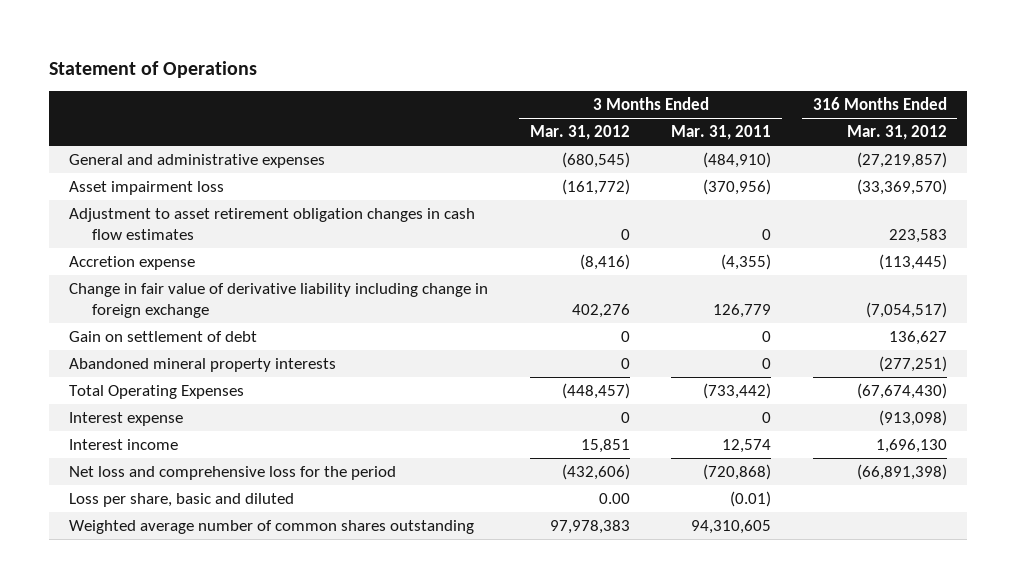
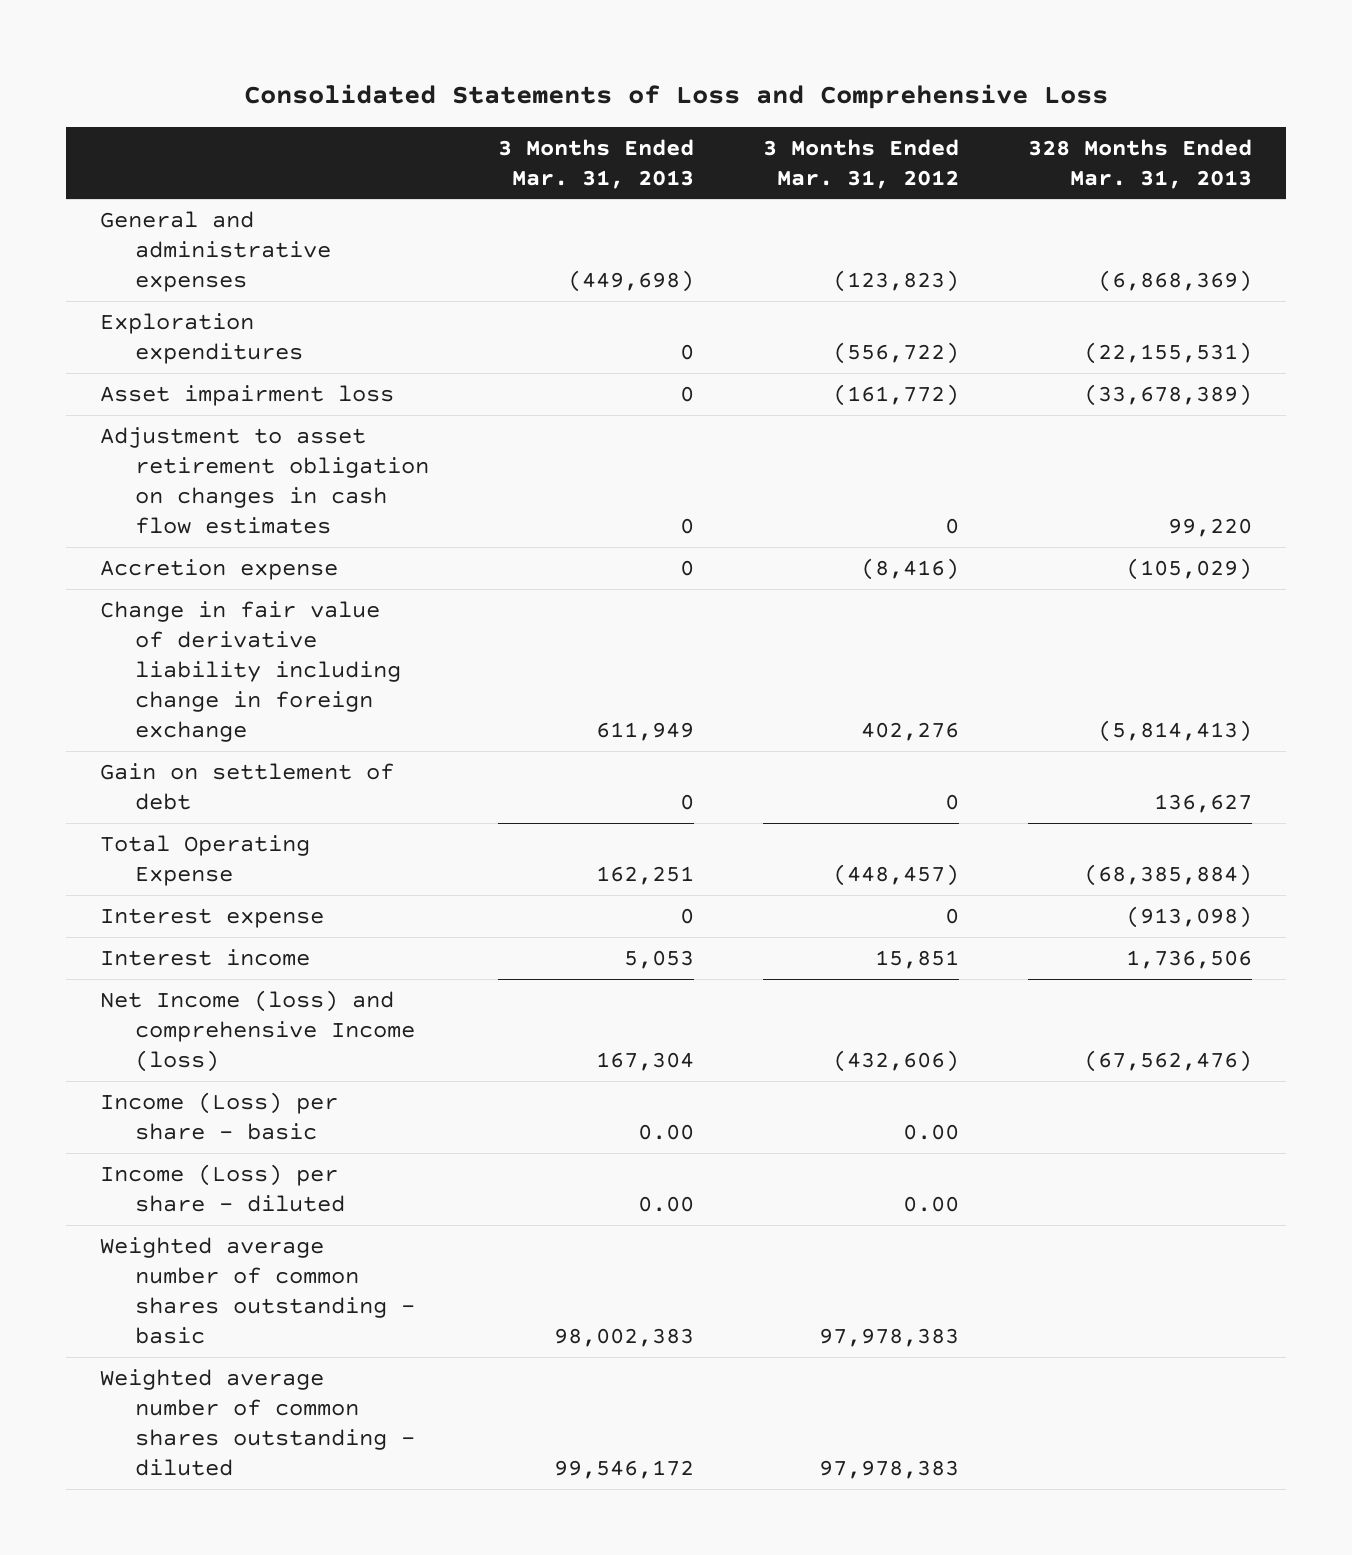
- Statement of Operations
+ Consolidated Statements of Loss and Comprehensive Loss
- | 3 Months Ended Mar. 31, 2012 | 3 Months Ended Mar. 31, 2011 | 316 Months Ended Mar. 31, 2012
+ | 3 Months Ended Mar. 31, 2013 | 3 Months Ended Mar. 31, 2012 | 328 Months Ended Mar. 31, 2013
- General and administrative expenses | (680,545) | (484,910) | (27,219,857)
+ General and administrative expenses | (449,698) | (123,823) | (6,868,369)
+ Exploration expenditures | 0 | (556,722) | (22,155,531)
- Adjustment to asset retirement obligation changes in cash flow estimates | 0 | 0 | 223,583
+ Adjustment to asset retirement obligation on changes in cash flow estimates | 0 | 0 | 99,220
- Abandoned mineral property interests | 0 | 0 | (277,251)
- Total Operating Expenses | (448,457) | (733,442) | (67,674,430)
+ Total Operating Expense | 162,251 | (448,457) | (68,385,884)
- Net loss and comprehensive loss for the period | (432,606) | (720,868) | (66,891,398)
- Loss per share, basic and diluted | 0.00 | (0.01) |
- Weighted average number of common shares outstanding | 97,978,383 | 94,310,605 |
+ Net Income (loss) and comprehensive Income (loss) | 167,304 | (432,606) | (67,562,476)
+ Income (Loss) per share - basic | 0.00 | 0.00 |
+ Income (Loss) per share - diluted | 0.00 | 0.00 |
+ Weighted average number of common shares outstanding - basic | 98,002,383 | 97,978,383 |
+ Weighted average number of common shares outstanding - diluted | 99,546,172 | 97,978,383 |

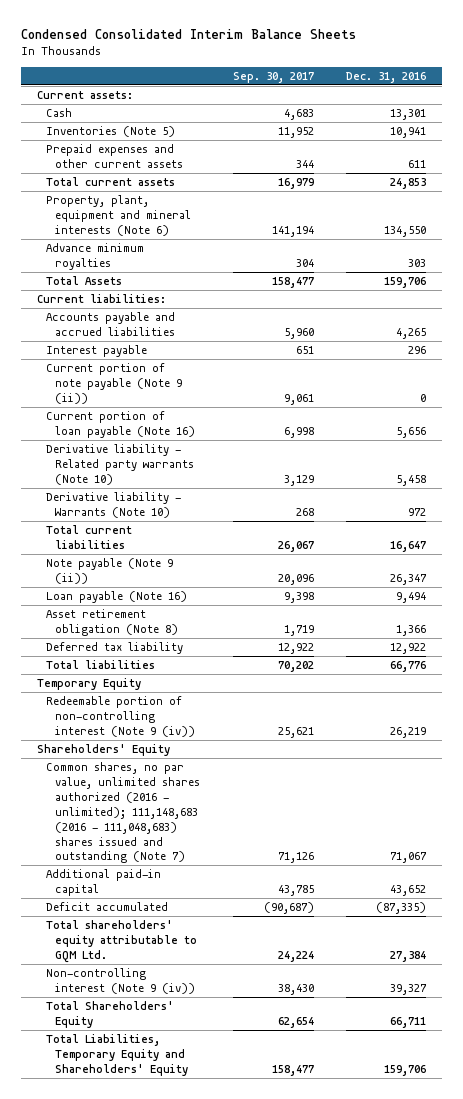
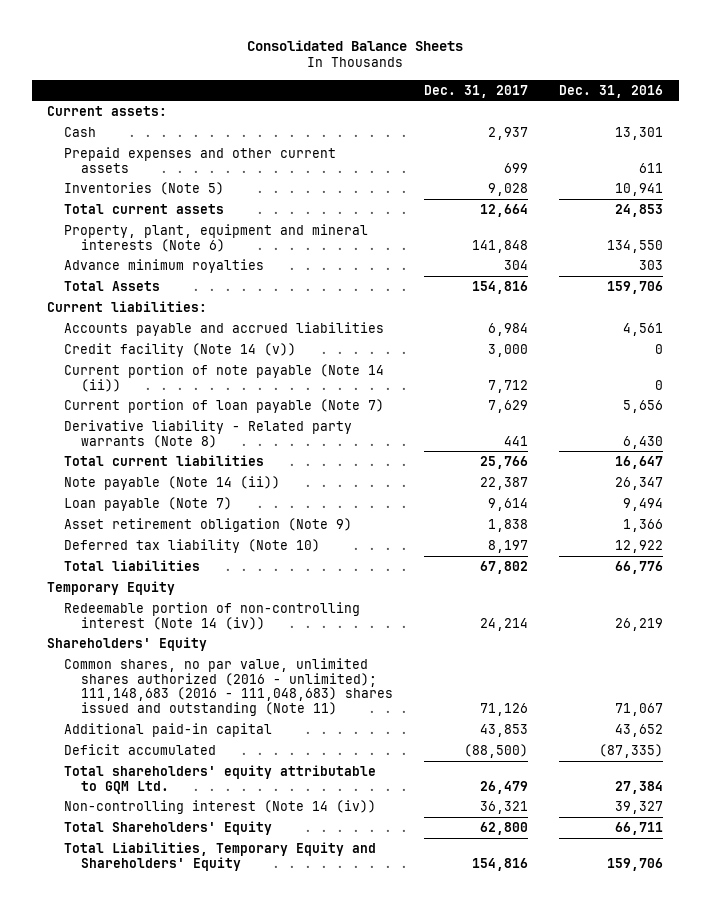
- Condensed Consolidated Interim Balance Sheets
+ Consolidated Balance Sheets
- | Sep. 30, 2017 | Dec. 31, 2016
+ | Dec. 31, 2017 | Dec. 31, 2016
moved down: Inventories (Note 5) | 9,028 | 10,941
- Accounts payable and accrued liabilities | 5,960 | 4,265
- Interest payable | 651 | 296
- Current portion of note payable (Note 9 (ii)) | 9,061 | 0
- Current portion of loan payable (Note 16) | 6,998 | 5,656
- Derivative liability - Related party warrants (Note 10) | 3,129 | 5,458
- Derivative liability - Warrants (Note 10) | 268 | 972
+ Accounts payable and accrued liabilities | 6,984 | 4,561
+ Credit facility (Note 14 (v)) | 3,000 | 0
+ Current portion of note payable (Note 14 (ii)) | 7,712 | 0
+ Current portion of loan payable (Note 7) | 7,629 | 5,656
+ Derivative liability - Related party warrants (Note 8) | 441 | 6,430
- Note payable (Note 9 (ii)) | 20,096 | 26,347
- Loan payable (Note 16) | 9,398 | 9,494
- Asset retirement obligation (Note 8) | 1,719 | 1,366
- Deferred tax liability | 12,922 | 12,922
+ Note payable (Note 14 (ii)) | 22,387 | 26,347
+ Loan payable (Note 7) | 9,614 | 9,494
+ Asset retirement obligation (Note 9) | 1,838 | 1,366
+ Deferred tax liability (Note 10) | 8,197 | 12,922
- Redeemable portion of non-controlling interest (Note 9 (iv)) | 25,621 | 26,219
+ Redeemable portion of non-controlling interest (Note 14 (iv)) | 24,214 | 26,219
- Common shares, no par value, unlimited shares authorized (2016 - unlimited); 111,148,683 (2016 - 111,048,683) shares issued and outstanding (Note 7) | 71,126 | 71,067
+ Common shares, no par value, unlimited shares authorized (2016 - unlimited); 111,148,683 (2016 - 111,048,683) shares issued and outstanding (Note 11) | 71,126 | 71,067
- Non-controlling interest (Note 9 (iv)) | 38,430 | 39,327
+ Non-controlling interest (Note 14 (iv)) | 36,321 | 39,327

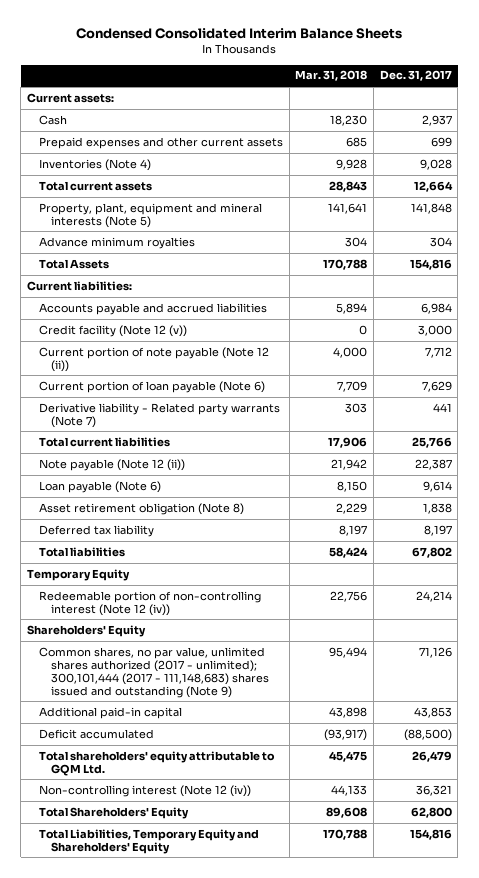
- Consolidated Balance Sheets
+ Condensed Consolidated Interim Balance Sheets
- | Dec. 31, 2017 | Dec. 31, 2016
+ | Mar. 31, 2018 | Dec. 31, 2017
- Inventories (Note 5) | 9,028 | 10,941
+ Inventories (Note 4) | 9,928 | 9,028
- Property, plant, equipment and mineral interests (Note 6) | 141,848 | 134,550
+ Property, plant, equipment and mineral interests (Note 5) | 141,641 | 141,848
- Credit facility (Note 14 (v)) | 3,000 | 0
- Current portion of note payable (Note 14 (ii)) | 7,712 | 0
- Current portion of loan payable (Note 7) | 7,629 | 5,656
- Derivative liability - Related party warrants (Note 8) | 441 | 6,430
+ Credit facility (Note 12 (v)) | 0 | 3,000
+ Current portion of note payable (Note 12 (ii)) | 4,000 | 7,712
+ Current portion of loan payable (Note 6) | 7,709 | 7,629
+ Derivative liability - Related party warrants (Note 7) | 303 | 441
- Note payable (Note 14 (ii)) | 22,387 | 26,347
- Loan payable (Note 7) | 9,614 | 9,494
- Asset retirement obligation (Note 9) | 1,838 | 1,366
- Deferred tax liability (Note 10) | 8,197 | 12,922
+ Note payable (Note 12 (ii)) | 21,942 | 22,387
+ Loan payable (Note 6) | 8,150 | 9,614
+ Asset retirement obligation (Note 8) | 2,229 | 1,838
+ Deferred tax liability | 8,197 | 8,197
- Redeemable portion of non-controlling interest (Note 14 (iv)) | 24,214 | 26,219
+ Redeemable portion of non-controlling interest (Note 12 (iv)) | 22,756 | 24,214
- Common shares, no par value, unlimited shares authorized (2016 - unlimited); 111,148,683 (2016 - 111,048,683) shares issued and outstanding (Note 11) | 71,126 | 71,067
+ Common shares, no par value, unlimited shares authorized (2017 - unlimited); 300,101,444 (2017 - 111,148,683) shares issued and outstanding (Note 9) | 95,494 | 71,126
- Non-controlling interest (Note 14 (iv)) | 36,321 | 39,327
+ Non-controlling interest (Note 12 (iv)) | 44,133 | 36,321

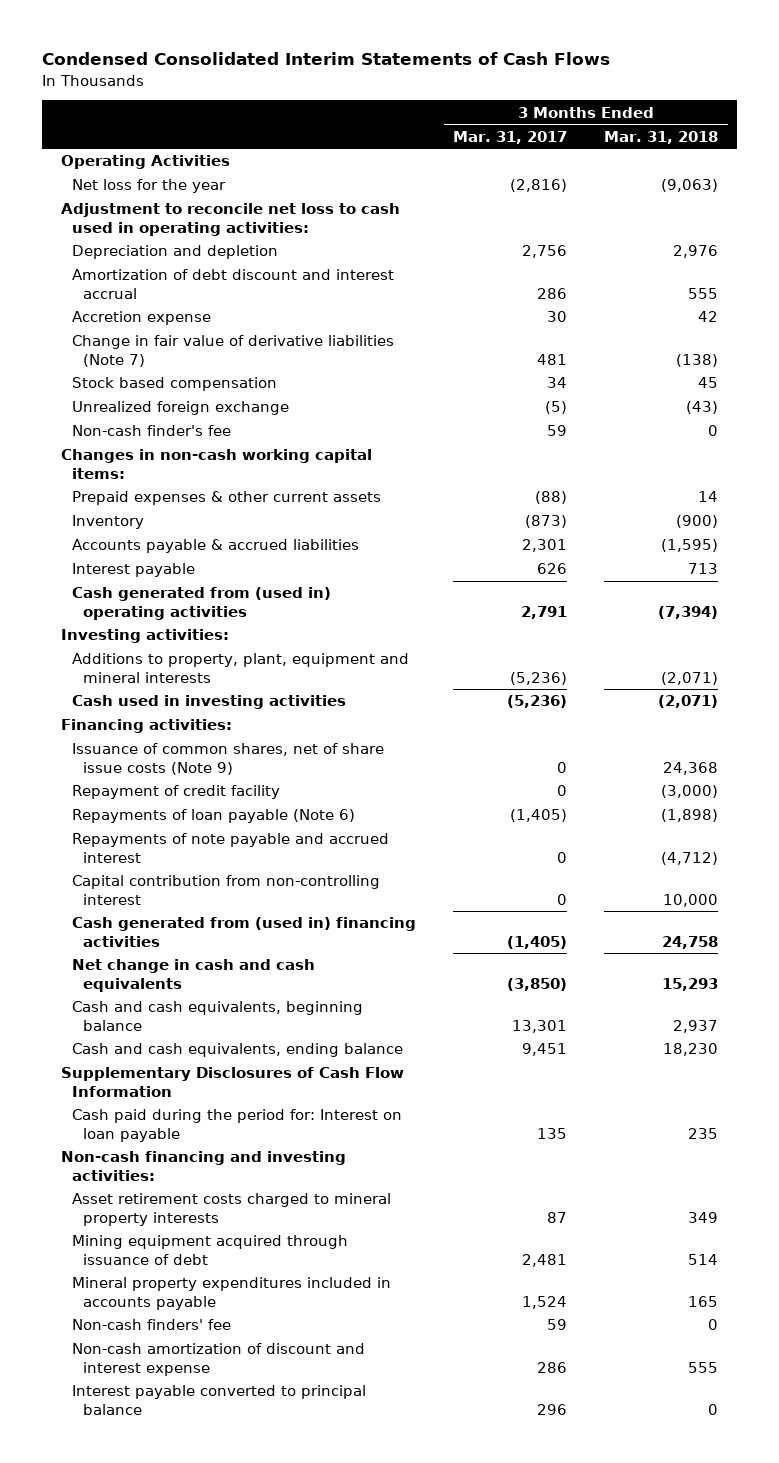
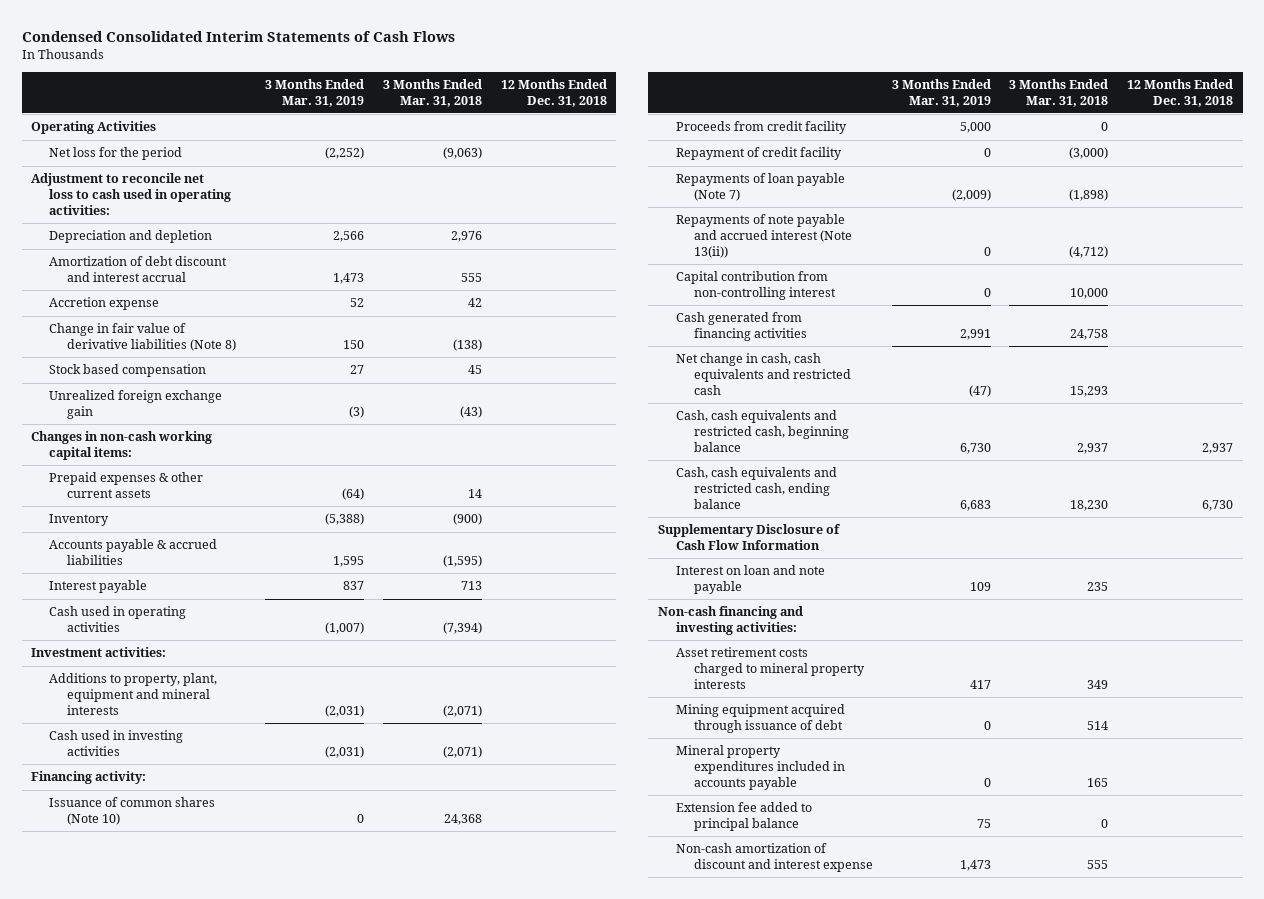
- | 3 Months Ended Mar. 31, 2017 | 3 Months Ended Mar. 31, 2018
+ | 3 Months Ended Mar. 31, 2019 | 3 Months Ended Mar. 31, 2018 | 12 Months Ended Dec. 31, 2018
- Net loss for the year | (2,816) | (9,063)
+ Net loss for the period | (2,252) | (9,063) |
- Change in fair value of derivative liabilities (Note 7) | 481 | (138)
+ Change in fair value of derivative liabilities (Note 8) | 150 | (138) |
- Unrealized foreign exchange | (5) | (43)
- Non-cash finder's fee | 59 | 0
+ Unrealized foreign exchange gain | (3) | (43) |
- Cash generated from (used in) operating activities | 2,791 | (7,394)
- Investing activities:
+ Cash used in operating activities | (1,007) | (7,394) |
+ Investment activities:
- Financing activities:
- Issuance of common shares, net of share issue costs (Note 9) | 0 | 24,368
+ Financing activity:
+ Issuance of common shares (Note 10) | 0 | 24,368 |
+ Proceeds from credit facility | 5,000 | 0 |
- Repayments of loan payable (Note 6) | (1,405) | (1,898)
- Repayments of note payable and accrued interest | 0 | (4,712)
+ Repayments of loan payable (Note 7) | (2,009) | (1,898) |
+ Repayments of note payable and accrued interest (Note 13(ii)) | 0 | (4,712) |
- Cash generated from (used in) financing activities | (1,405) | 24,758
- Net change in cash and cash equivalents | (3,850) | 15,293
- Cash and cash equivalents, beginning balance | 13,301 | 2,937
- Cash and cash equivalents, ending balance | 9,451 | 18,230
- Supplementary Disclosures of Cash Flow Information
- Cash paid during the period for: Interest on loan payable | 135 | 235
+ Cash generated from financing activities | 2,991 | 24,758 |
+ Net change in cash, cash equivalents and restricted cash | (47) | 15,293 |
+ Cash, cash equivalents and restricted cash, beginning balance | 6,730 | 2,937 | 2,937
+ Cash, cash equivalents and restricted cash, ending balance | 6,683 | 18,230 | 6,730
+ Supplementary Disclosure of Cash Flow Information
+ Interest on loan and note payable | 109 | 235 |
- Non-cash finders' fee | 59 | 0
+ Extension fee added to principal balance | 75 | 0 |
- Interest payable converted to principal balance | 296 | 0

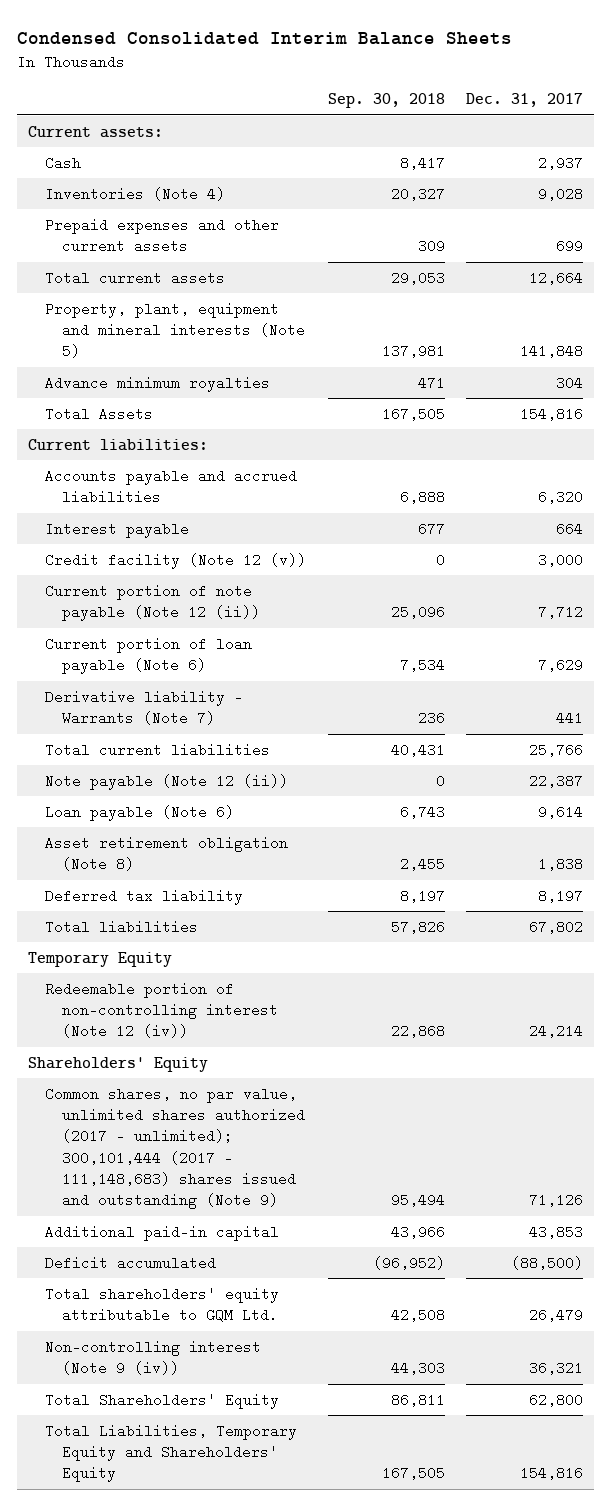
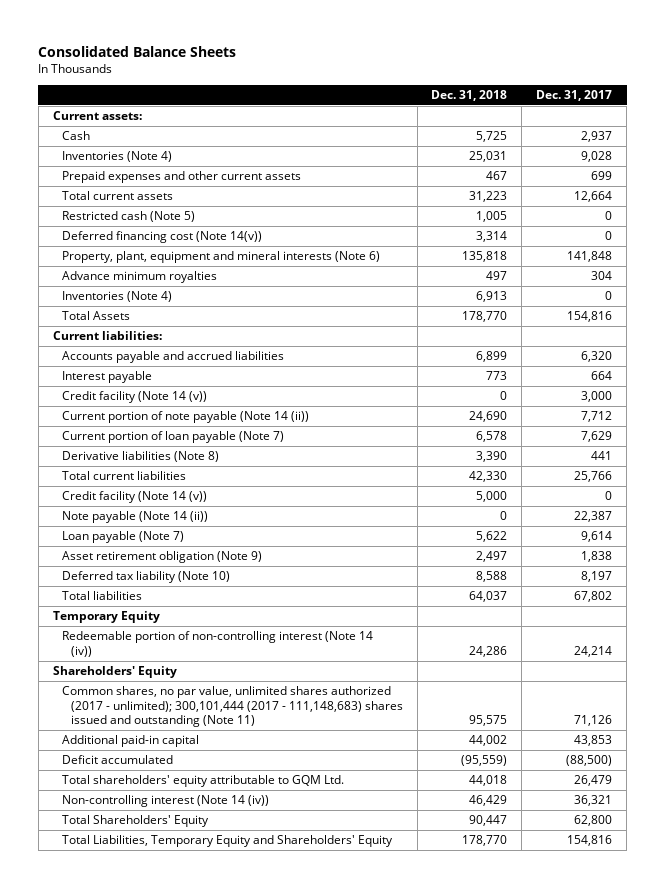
- Condensed Consolidated Interim Balance Sheets
+ Consolidated Balance Sheets
- | Sep. 30, 2018 | Dec. 31, 2017
+ | Dec. 31, 2018 | Dec. 31, 2017
- Property, plant, equipment and mineral interests (Note 5) | 137,981 | 141,848
+ Restricted cash (Note 5) | 1,005 | 0
+ Deferred financing cost (Note 14(v)) | 3,314 | 0
+ Property, plant, equipment and mineral interests (Note 6) | 135,818 | 141,848
+ Inventories (Note 4) | 6,913 | 0
- Credit facility (Note 12 (v)) | 0 | 3,000
- Current portion of note payable (Note 12 (ii)) | 25,096 | 7,712
- Current portion of loan payable (Note 6) | 7,534 | 7,629
- Derivative liability - Warrants (Note 7) | 236 | 441
+ Credit facility (Note 14 (v)) | 0 | 3,000
+ Current portion of note payable (Note 14 (ii)) | 24,690 | 7,712
+ Current portion of loan payable (Note 7) | 6,578 | 7,629
+ Derivative liabilities (Note 8) | 3,390 | 441
- Note payable (Note 12 (ii)) | 0 | 22,387
- Loan payable (Note 6) | 6,743 | 9,614
- Asset retirement obligation (Note 8) | 2,455 | 1,838
- Deferred tax liability | 8,197 | 8,197
+ Credit facility (Note 14 (v)) | 5,000 | 0
+ Note payable (Note 14 (ii)) | 0 | 22,387
+ Loan payable (Note 7) | 5,622 | 9,614
+ Asset retirement obligation (Note 9) | 2,497 | 1,838
+ Deferred tax liability (Note 10) | 8,588 | 8,197
- Redeemable portion of non-controlling interest (Note 12 (iv)) | 22,868 | 24,214
+ Redeemable portion of non-controlling interest (Note 14 (iv)) | 24,286 | 24,214
- Common shares, no par value, unlimited shares authorized (2017 - unlimited); 300,101,444 (2017 - 111,148,683) shares issued and outstanding (Note 9) | 95,494 | 71,126
+ Common shares, no par value, unlimited shares authorized (2017 - unlimited); 300,101,444 (2017 - 111,148,683) shares issued and outstanding (Note 11) | 95,575 | 71,126
- Non-controlling interest (Note 9 (iv)) | 44,303 | 36,321
+ Non-controlling interest (Note 14 (iv)) | 46,429 | 36,321

